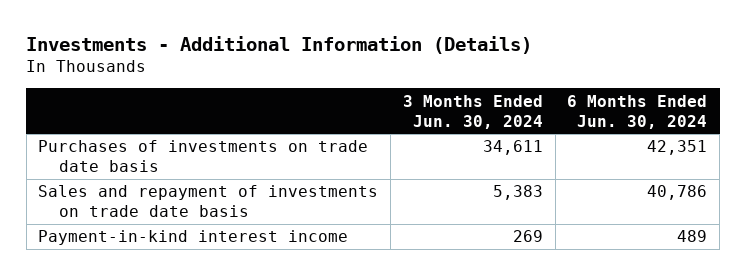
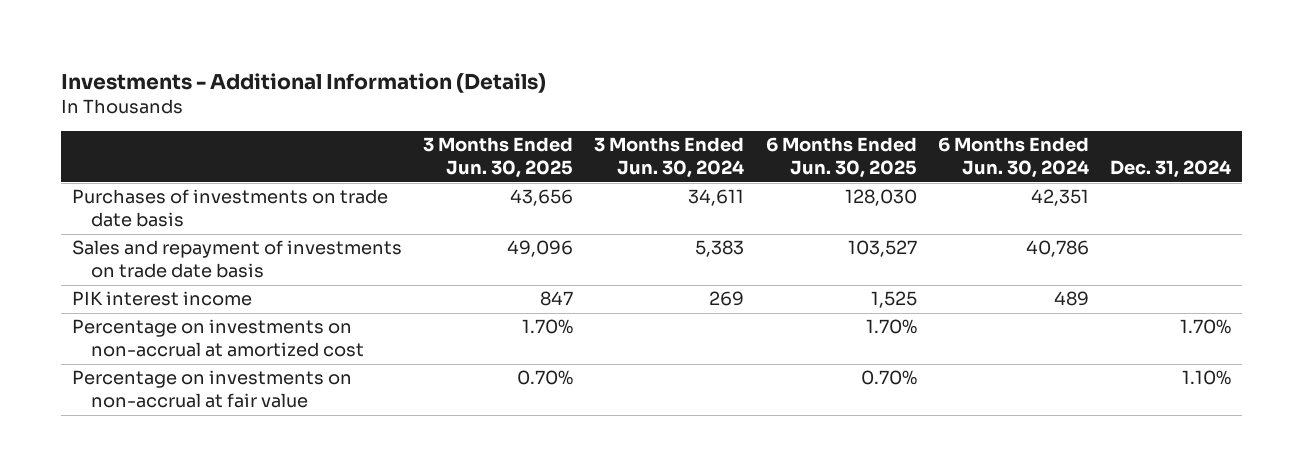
- | 3 Months Ended Jun. 30, 2024 | 6 Months Ended Jun. 30, 2024
+ | 3 Months Ended Jun. 30, 2025 | 3 Months Ended Jun. 30, 2024 | 6 Months Ended Jun. 30, 2025 | 6 Months Ended Jun. 30, 2024 | Dec. 31, 2024
- Payment-in-kind interest income | 269 | 489
+ PIK interest income | 847 | 269 | 1,525 | 489 |
+ Percentage on investments on non-accrual at amortized cost | 1.70% | | 1.70% | | 1.70%
+ Percentage on investments on non-accrual at fair value | 0.70% | | 0.70% | | 1.10%

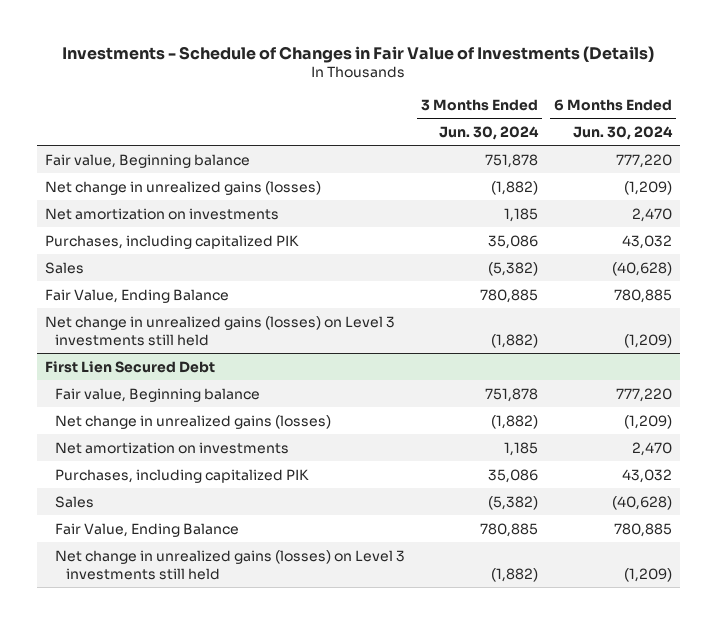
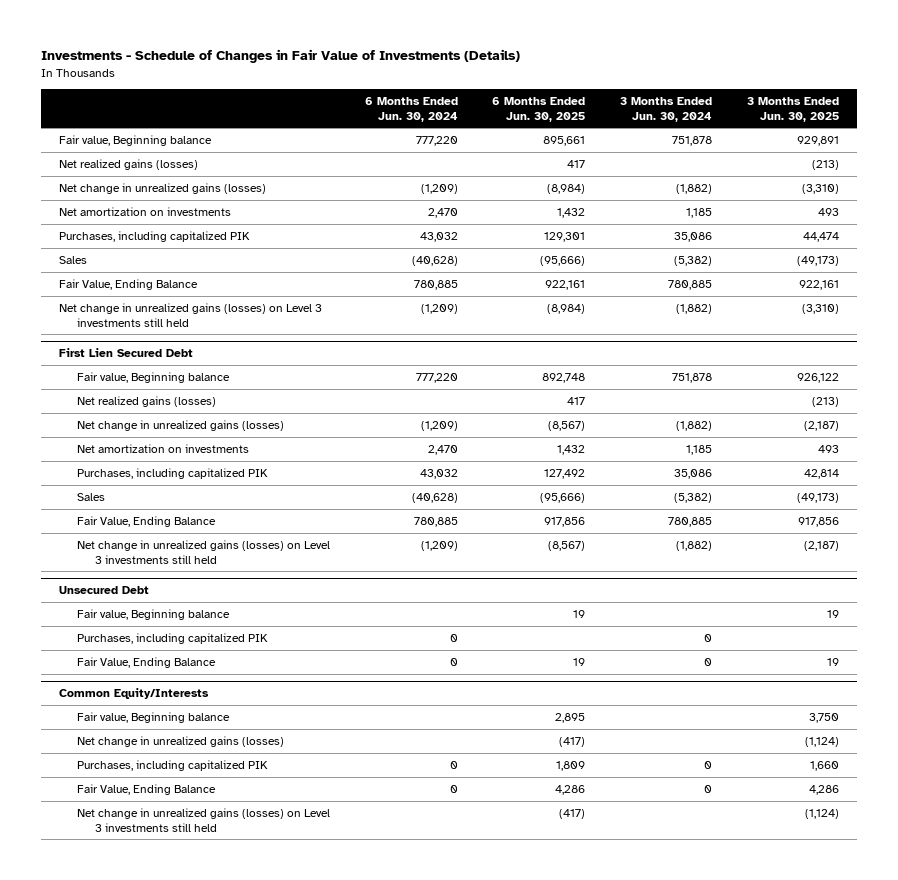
- | 3 Months Ended Jun. 30, 2024 | 6 Months Ended Jun. 30, 2024
+ | 6 Months Ended Jun. 30, 2024 | 6 Months Ended Jun. 30, 2025 | 3 Months Ended Jun. 30, 2024 | 3 Months Ended Jun. 30, 2025
+ Net realized gains (losses) | | 417 | | (213)
@ First Lien Secured Debt
+ Net realized gains (losses) | | 417 | | (213)
+ Unsecured Debt
+ Fair value, Beginning balance | | 19 | | 19
+ Purchases, including capitalized PIK | 0 | | 0 |
+ Fair Value, Ending Balance | 0 | 19 | 0 | 19
+ Common Equity/Interests
+ Fair value, Beginning balance | | 2,895 | | 3,750
+ Net change in unrealized gains (losses) | | (417) | | (1,124)
+ Purchases, including capitalized PIK | 0 | 1,809 | 0 | 1,660
+ Fair Value, Ending Balance | 0 | 4,286 | 0 | 4,286
+ Net change in unrealized gains (losses) on Level 3 investments still held | | (417) | | (1,124)

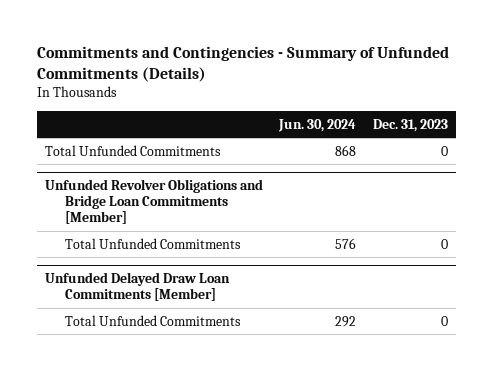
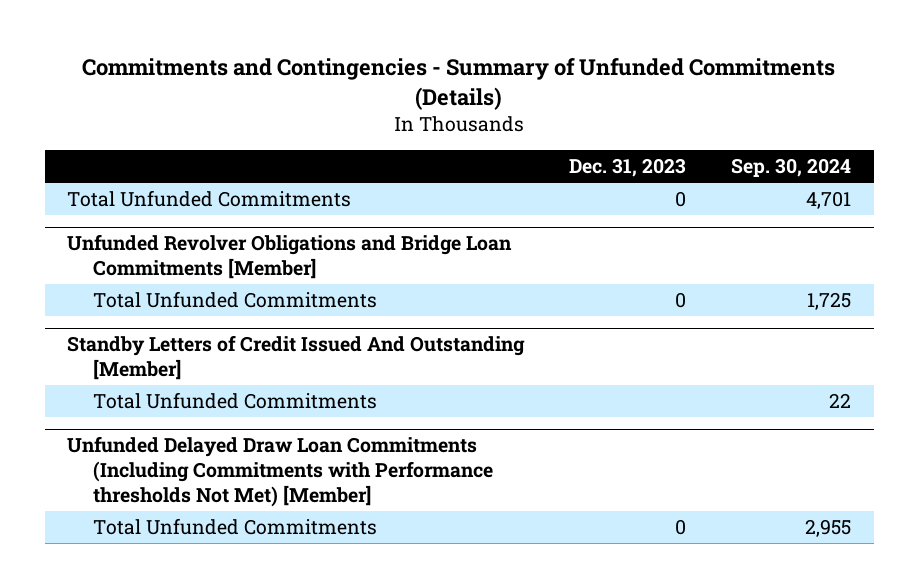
- | Jun. 30, 2024 | Dec. 31, 2023
+ | Dec. 31, 2023 | Sep. 30, 2024
- Unfunded Delayed Draw Loan Commitments [Member]
+ Standby Letters of Credit Issued And Outstanding [Member]
+ Total Unfunded Commitments | | 22
+ Unfunded Delayed Draw Loan Commitments (Including Commitments with Performance thresholds Not Met) [Member]

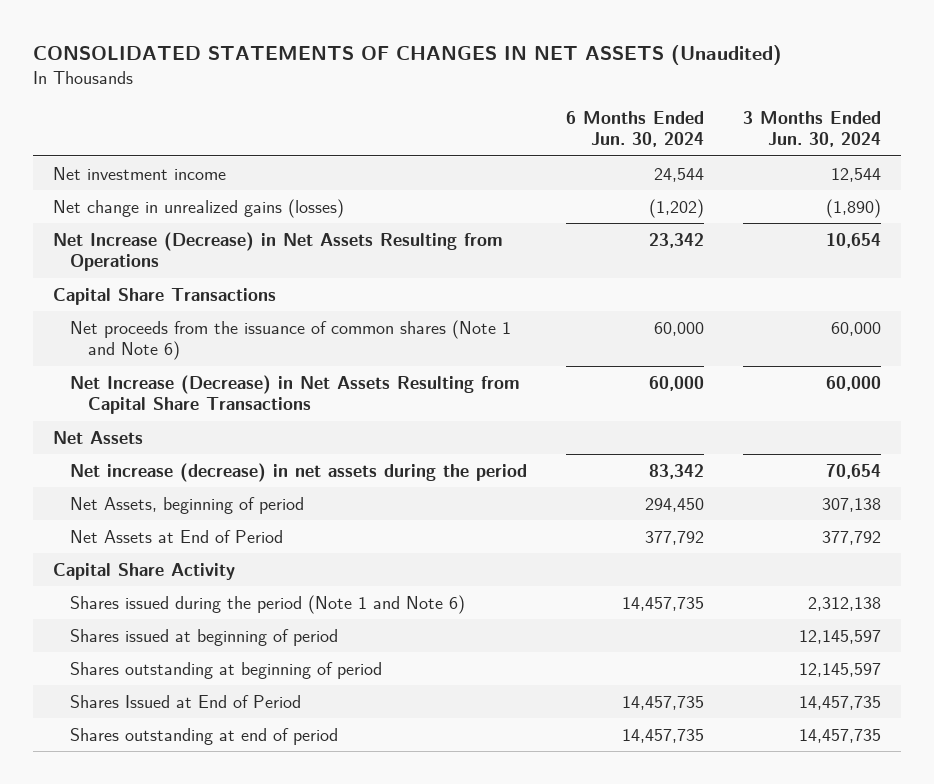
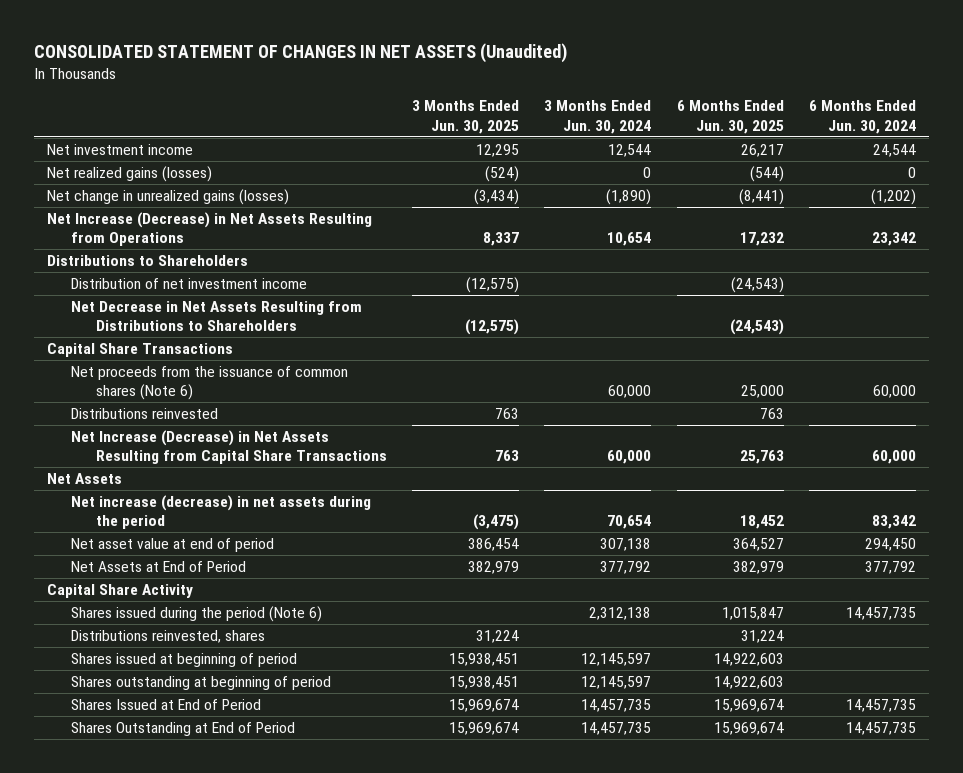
- CONSOLIDATED STATEMENTS OF CHANGES IN NET ASSETS (Unaudited)
+ CONSOLIDATED STATEMENT OF CHANGES IN NET ASSETS (Unaudited)
- | 6 Months Ended Jun. 30, 2024 | 3 Months Ended Jun. 30, 2024
+ | 3 Months Ended Jun. 30, 2025 | 3 Months Ended Jun. 30, 2024 | 6 Months Ended Jun. 30, 2025 | 6 Months Ended Jun. 30, 2024
+ Net realized gains (losses) | (524) | 0 | (544) | 0
+ Distributions to Shareholders
+ Distribution of net investment income | (12,575) | | (24,543) |
+ Net Decrease in Net Assets Resulting from Distributions to Shareholders | (12,575) | | (24,543) |
- Net proceeds from the issuance of common shares (Note 1 and Note 6) | 60,000 | 60,000
+ Net proceeds from the issuance of common shares (Note 6) | | 60,000 | 25,000 | 60,000
+ Distributions reinvested | 763 | | 763 |
- Net Assets, beginning of period | 294,450 | 307,138
+ Net asset value at end of period | 386,454 | 307,138 | 364,527 | 294,450
- Shares issued during the period (Note 1 and Note 6) | 14,457,735 | 2,312,138
+ Shares issued during the period (Note 6) | | 2,312,138 | 1,015,847 | 14,457,735
+ Distributions reinvested, shares | 31,224 | | 31,224 |
- Shares outstanding at end of period | 14,457,735 | 14,457,735
+ Shares Outstanding at End of Period | 15,969,674 | 14,457,735 | 15,969,674 | 14,457,735

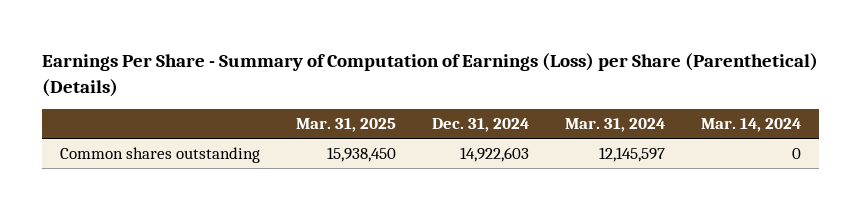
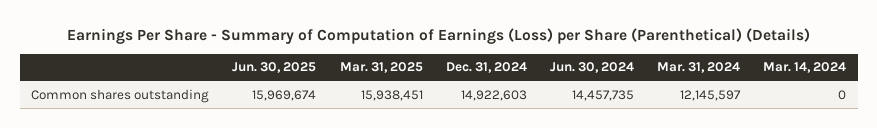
- | Mar. 31, 2025 | Dec. 31, 2024 | Mar. 31, 2024 | Mar. 14, 2024
+ | Jun. 30, 2025 | Mar. 31, 2025 | Dec. 31, 2024 | Jun. 30, 2024 | Mar. 31, 2024 | Mar. 14, 2024
- Common shares outstanding | 15,938,450 | 14,922,603 | 12,145,597 | 0
+ Common shares outstanding | 15,969,674 | 15,938,451 | 14,922,603 | 14,457,735 | 12,145,597 | 0

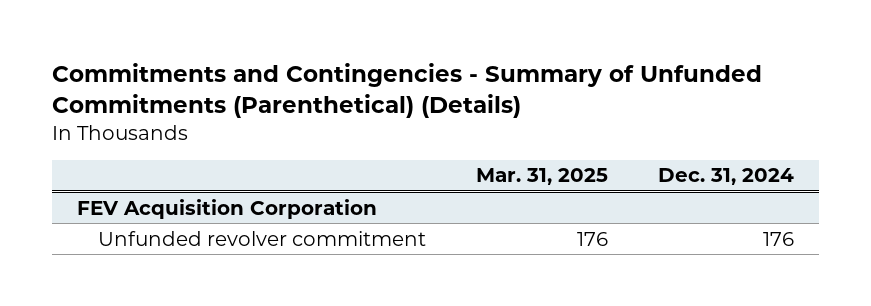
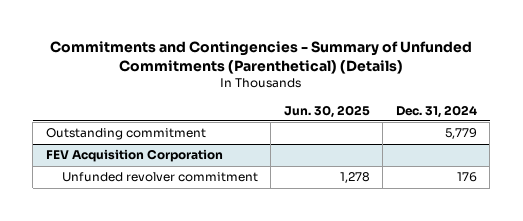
- | Mar. 31, 2025 | Dec. 31, 2024
+ | Jun. 30, 2025 | Dec. 31, 2024
+ Outstanding commitment | | 5,779

